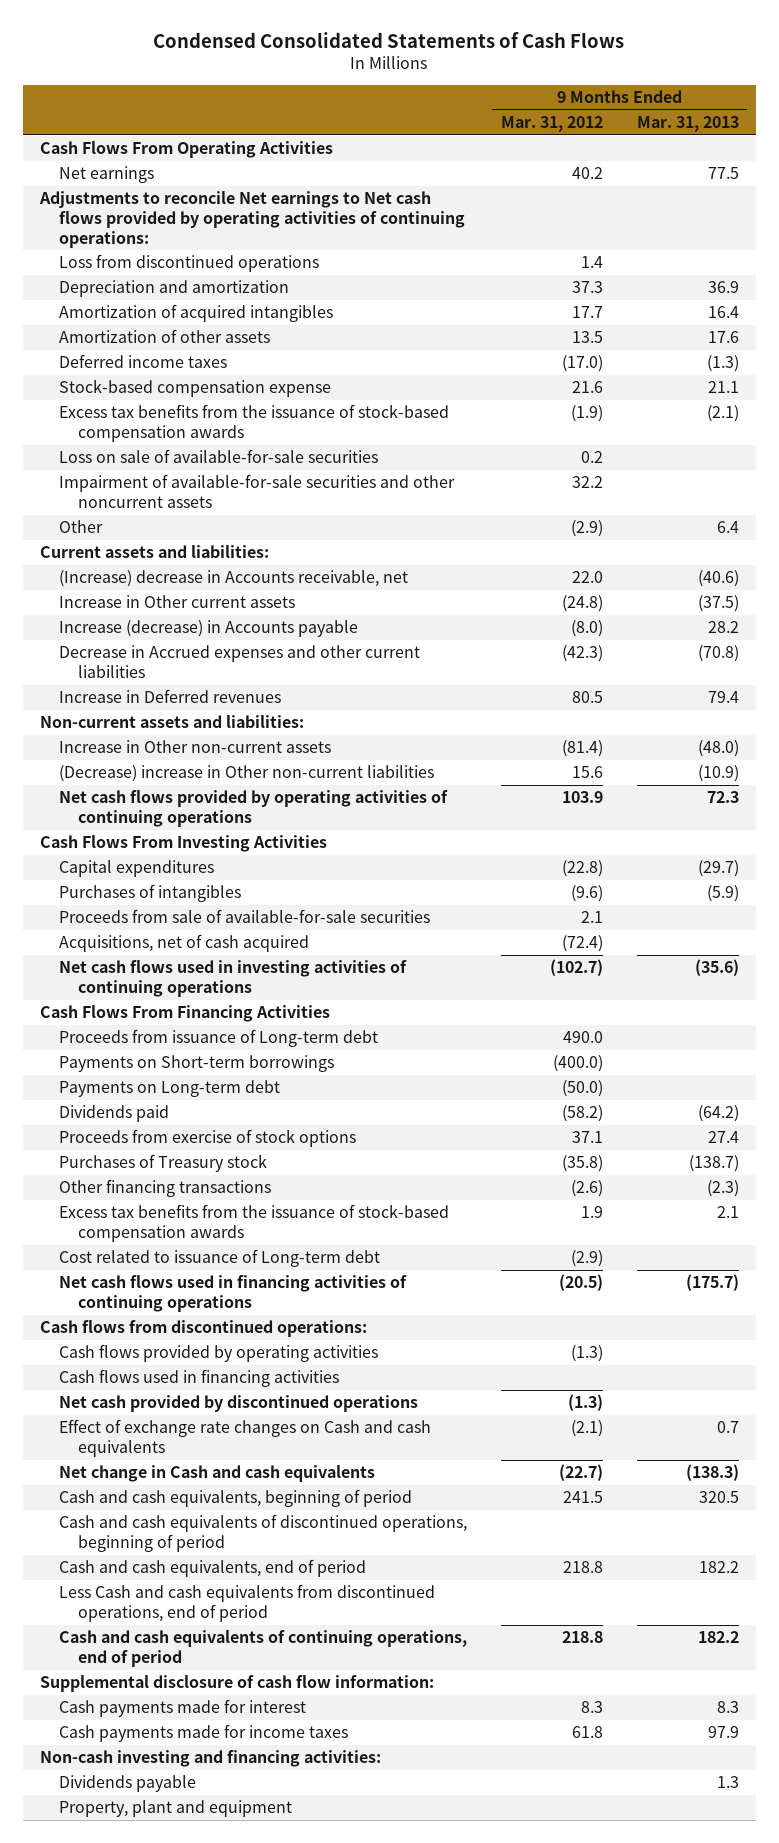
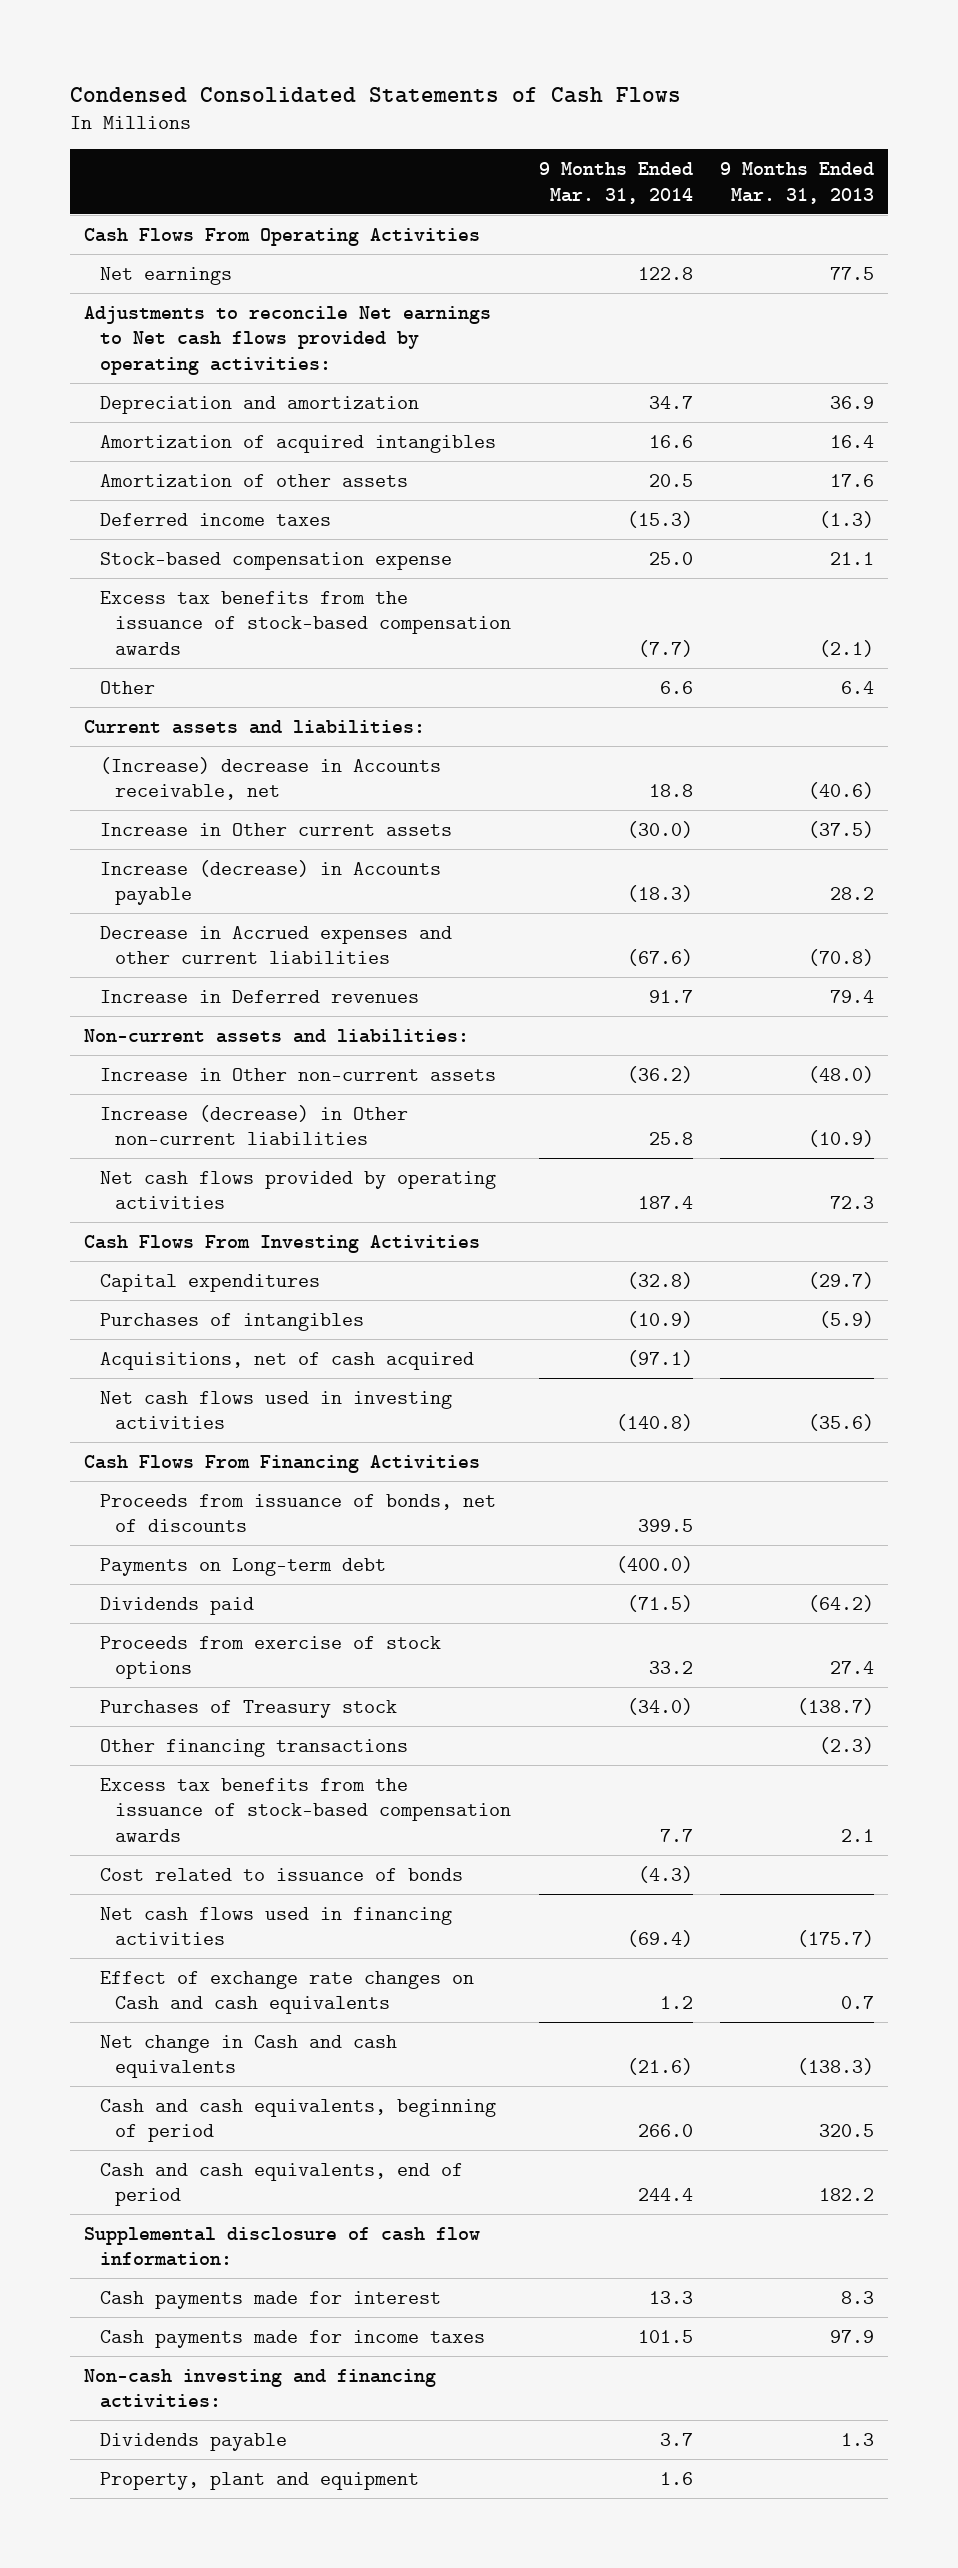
- | 9 Months Ended Mar. 31, 2012 | 9 Months Ended Mar. 31, 2013
+ | 9 Months Ended Mar. 31, 2014 | 9 Months Ended Mar. 31, 2013
- Adjustments to reconcile Net earnings to Net cash flows provided by operating activities of continuing operations:
- Loss from discontinued operations | 1.4 |
+ Adjustments to reconcile Net earnings to Net cash flows provided by operating activities:
- Loss on sale of available-for-sale securities | 0.2 |
- Impairment of available-for-sale securities and other noncurrent assets | 32.2 |
- (Decrease) increase in Other non-current liabilities | 15.6 | (10.9)
- Net cash flows provided by operating activities of continuing operations | 103.9 | 72.3
+ Increase (decrease) in Other non-current liabilities | 25.8 | (10.9)
+ Net cash flows provided by operating activities | 187.4 | 72.3
- Proceeds from sale of available-for-sale securities | 2.1 |
- Net cash flows used in investing activities of continuing operations | (102.7) | (35.6)
+ Net cash flows used in investing activities | (140.8) | (35.6)
- Proceeds from issuance of Long-term debt | 490.0 |
- Payments on Short-term borrowings | (400.0) |
+ Proceeds from issuance of bonds, net of discounts | 399.5 |
- Cost related to issuance of Long-term debt | (2.9) |
- Net cash flows used in financing activities of continuing operations | (20.5) | (175.7)
- Cash flows from discontinued operations:
- Cash flows provided by operating activities | (1.3) |
- Cash flows used in financing activities
- Net cash provided by discontinued operations | (1.3) |
+ Cost related to issuance of bonds | (4.3) |
+ Net cash flows used in financing activities | (69.4) | (175.7)
- Cash and cash equivalents of discontinued operations, beginning of period
- Less Cash and cash equivalents from discontinued operations, end of period
- Cash and cash equivalents of continuing operations, end of period | 218.8 | 182.2

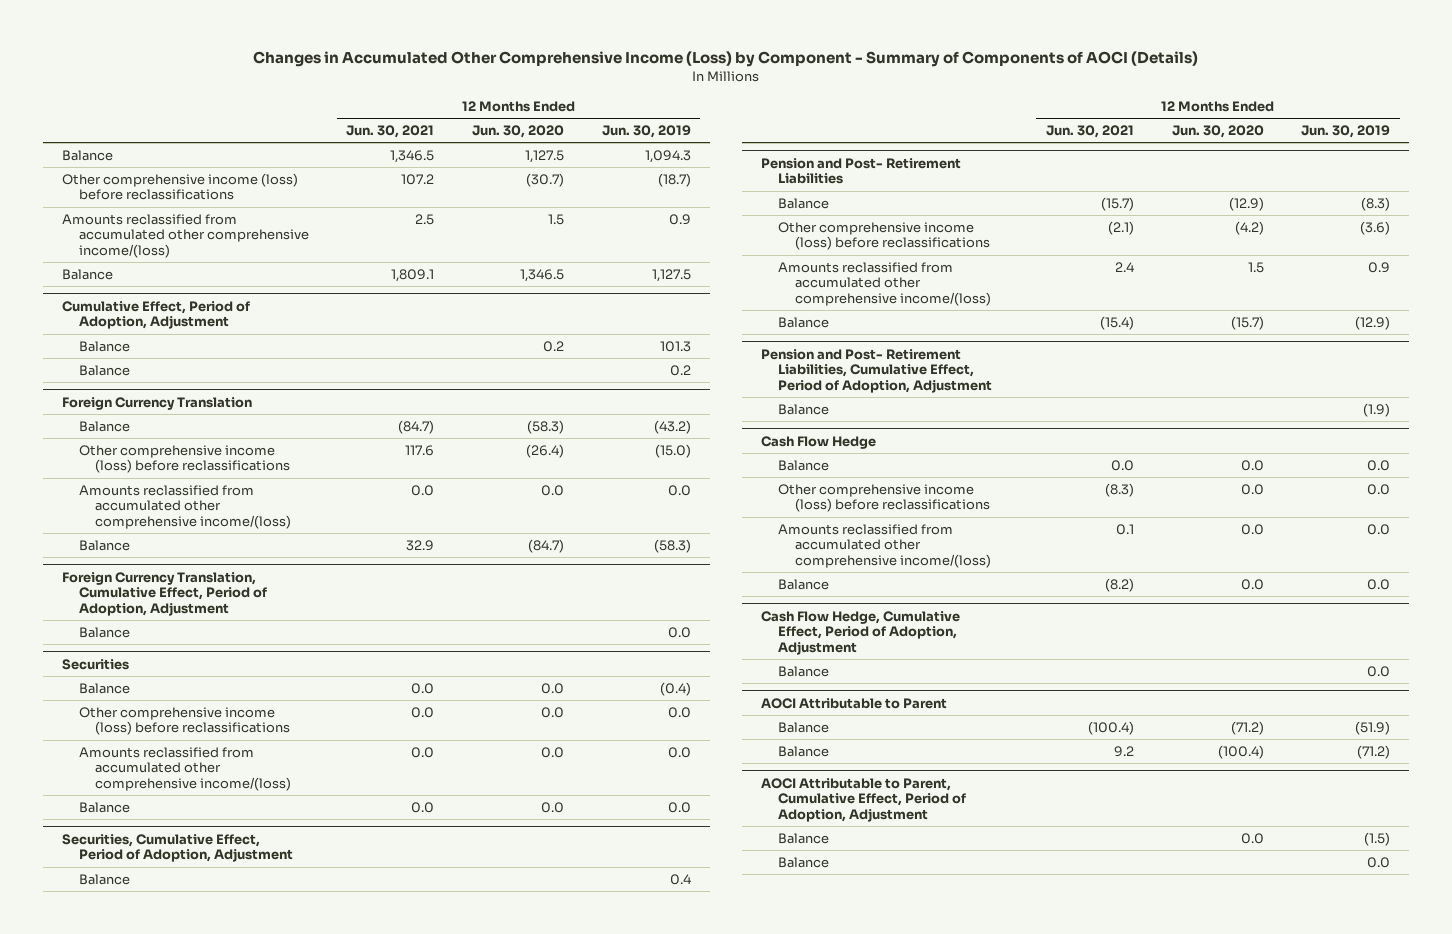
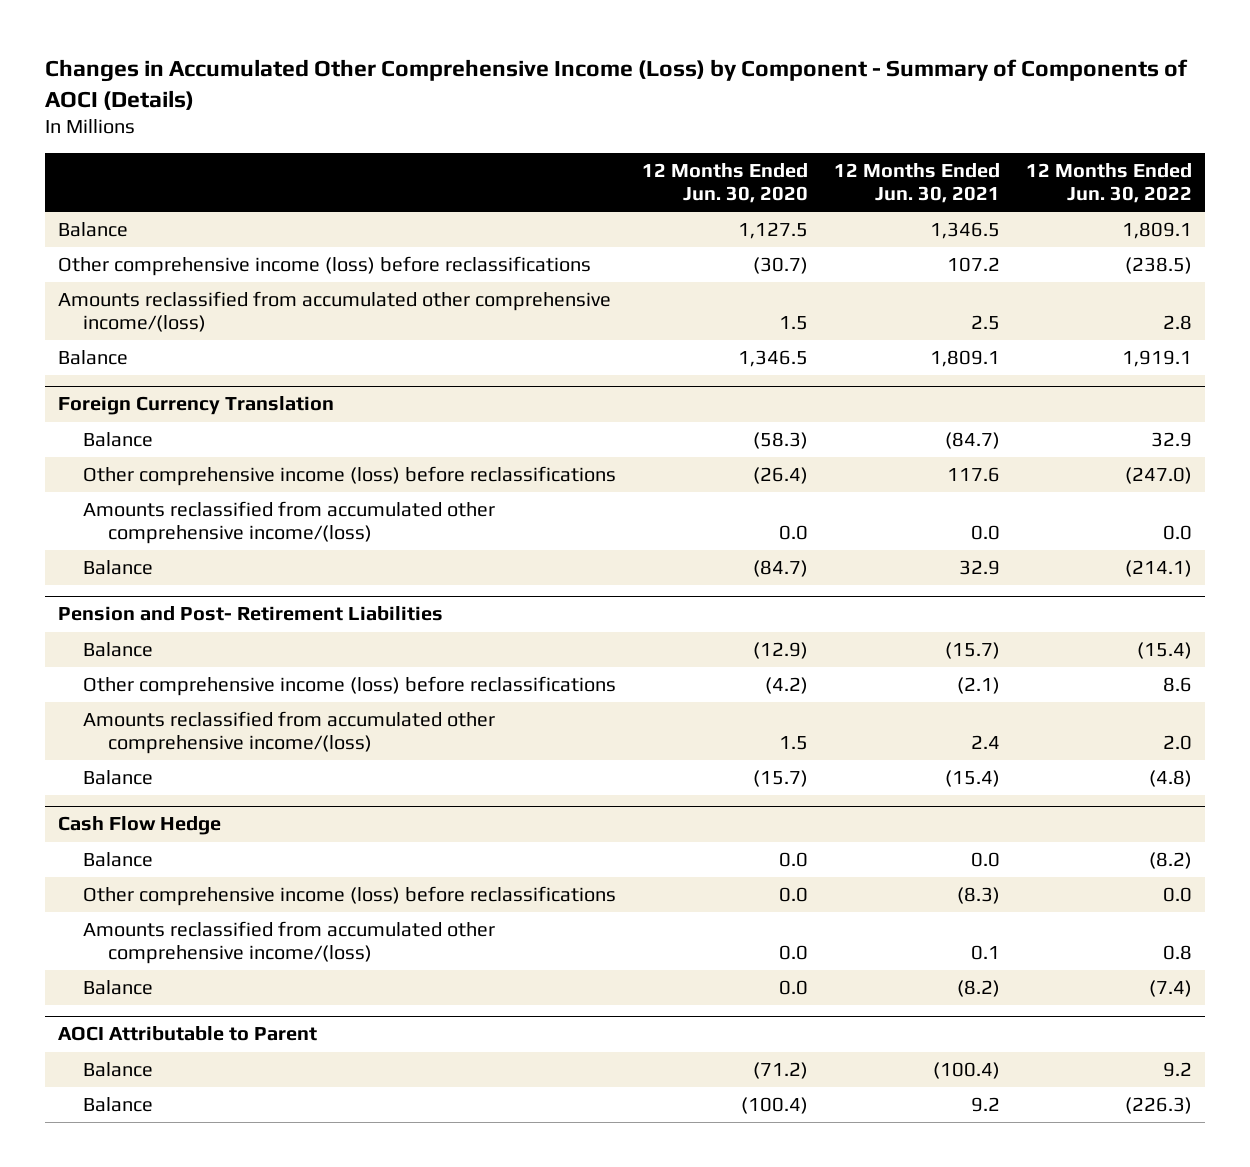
- | 12 Months Ended Jun. 30, 2021 | 12 Months Ended Jun. 30, 2020 | 12 Months Ended Jun. 30, 2019
+ | 12 Months Ended Jun. 30, 2020 | 12 Months Ended Jun. 30, 2021 | 12 Months Ended Jun. 30, 2022
- Cumulative Effect, Period of Adoption, Adjustment
- Balance | | 0.2 | 101.3
- Balance | | | 0.2
- Foreign Currency Translation, Cumulative Effect, Period of Adoption, Adjustment
- Balance | | | 0.0
- Securities
- Balance | 0.0 | 0.0 | (0.4)
- Other comprehensive income (loss) before reclassifications | 0.0 | 0.0 | 0.0
- Amounts reclassified from accumulated other comprehensive income/(loss) | 0.0 | 0.0 | 0.0
- Balance | 0.0 | 0.0 | 0.0
- Securities, Cumulative Effect, Period of Adoption, Adjustment
- Balance | | | 0.4
- Pension and Post- Retirement Liabilities, Cumulative Effect, Period of Adoption, Adjustment
- Balance | | | (1.9)
- Cash Flow Hedge, Cumulative Effect, Period of Adoption, Adjustment
- Balance | | | 0.0
- AOCI Attributable to Parent, Cumulative Effect, Period of Adoption, Adjustment
- Balance | | 0.0 | (1.5)
- Balance | | | 0.0

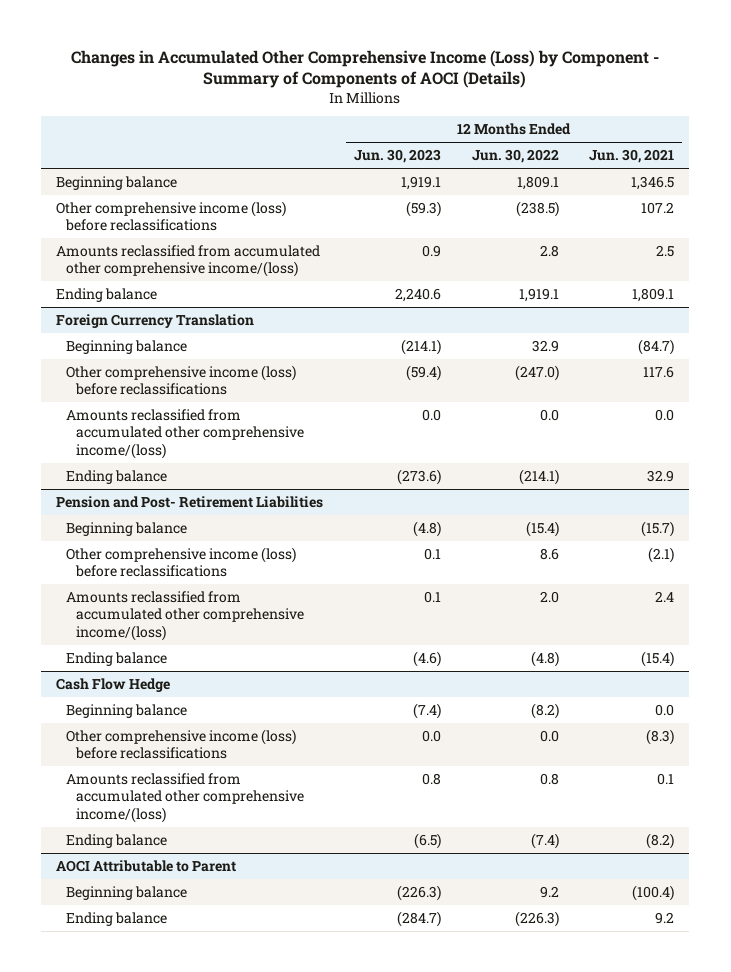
- | 12 Months Ended Jun. 30, 2020 | 12 Months Ended Jun. 30, 2021 | 12 Months Ended Jun. 30, 2022
+ | 12 Months Ended Jun. 30, 2023 | 12 Months Ended Jun. 30, 2022 | 12 Months Ended Jun. 30, 2021
- Balance | 1,127.5 | 1,346.5 | 1,809.1
+ Beginning balance | 1,919.1 | 1,809.1 | 1,346.5
- Balance | 1,346.5 | 1,809.1 | 1,919.1
+ Ending balance | 2,240.6 | 1,919.1 | 1,809.1
@ Foreign Currency Translation
- Balance | (58.3) | (84.7) | 32.9
+ Beginning balance | (214.1) | 32.9 | (84.7)
- Balance | (84.7) | 32.9 | (214.1)
+ Ending balance | (273.6) | (214.1) | 32.9
@ Pension and Post- Retirement Liabilities
- Balance | (12.9) | (15.7) | (15.4)
+ Beginning balance | (4.8) | (15.4) | (15.7)
- Balance | (15.7) | (15.4) | (4.8)
+ Ending balance | (4.6) | (4.8) | (15.4)
@ Cash Flow Hedge
- Balance | 0.0 | 0.0 | (8.2)
+ Beginning balance | (7.4) | (8.2) | 0.0
- Balance | 0.0 | (8.2) | (7.4)
+ Ending balance | (6.5) | (7.4) | (8.2)
@ AOCI Attributable to Parent
- Balance | (71.2) | (100.4) | 9.2
- Balance | (100.4) | 9.2 | (226.3)
+ Beginning balance | (226.3) | 9.2 | (100.4)
+ Ending balance | (284.7) | (226.3) | 9.2

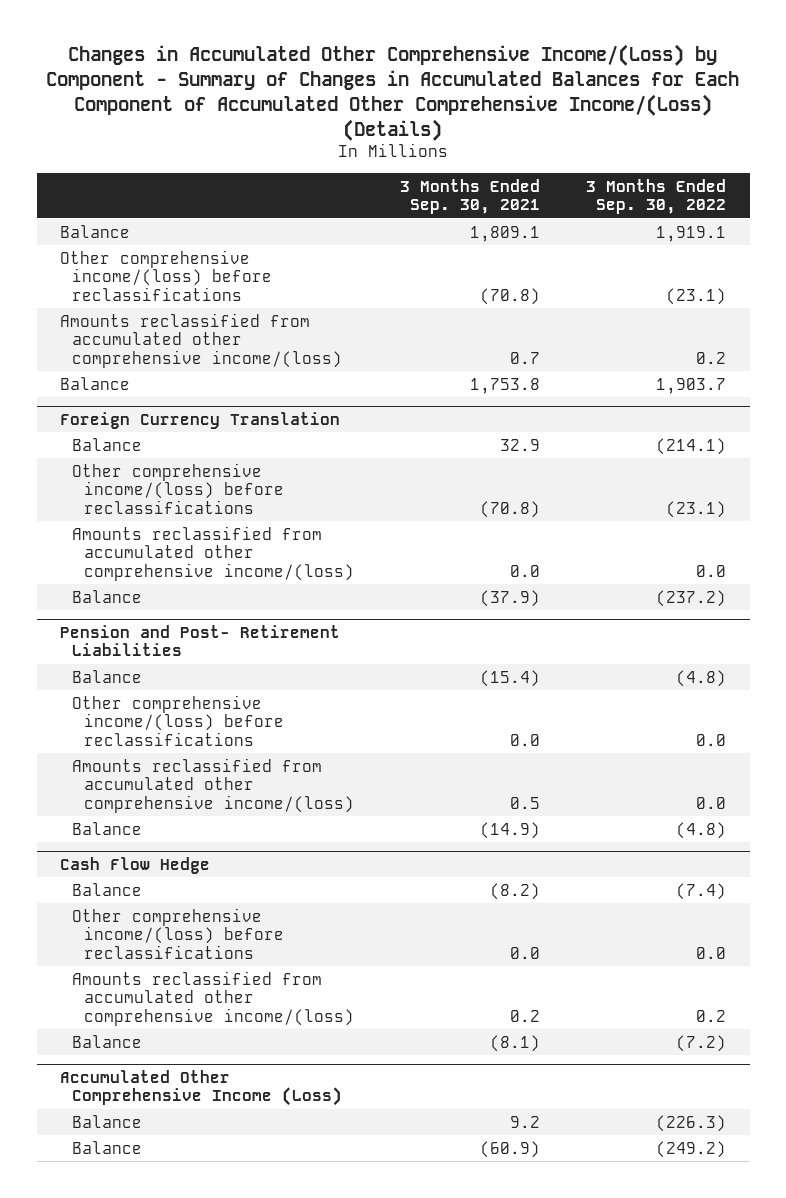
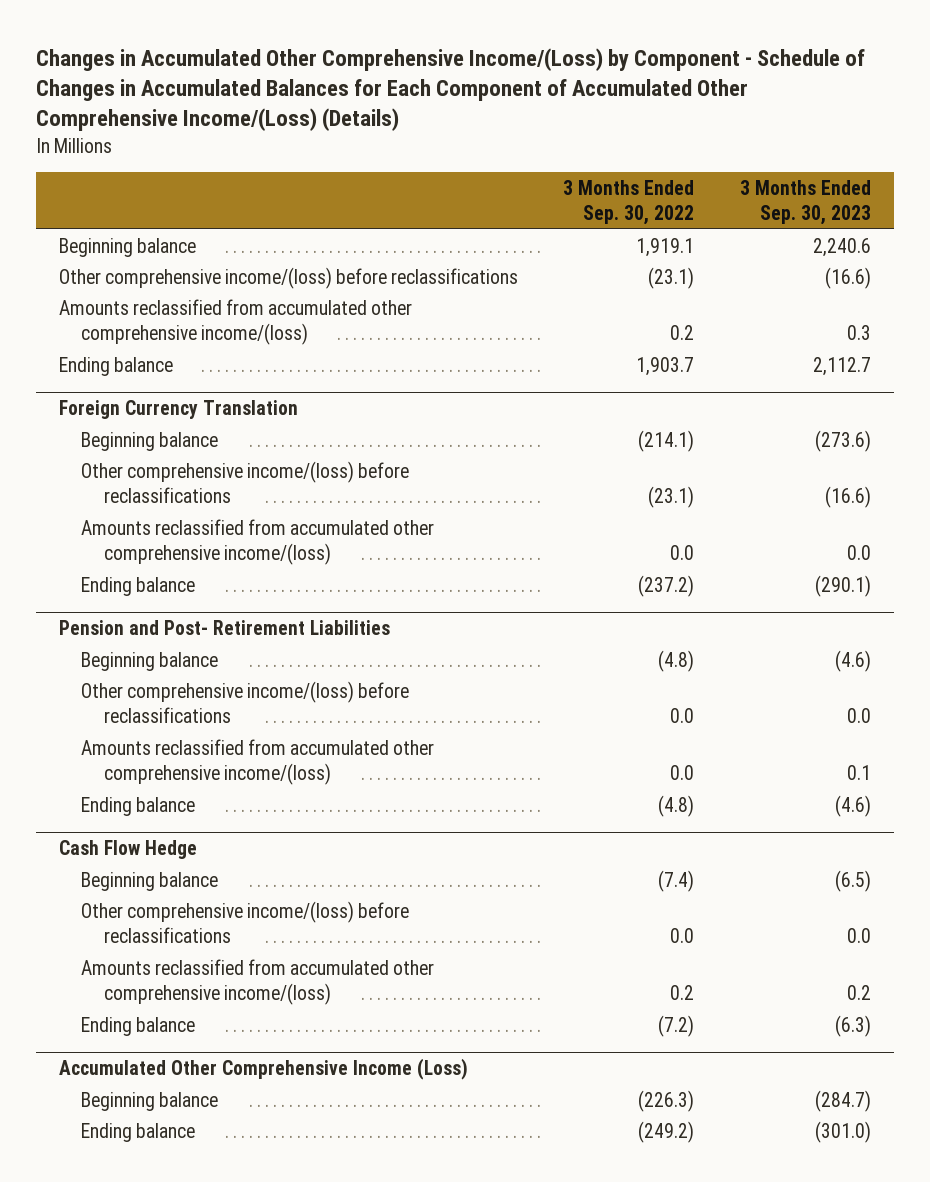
- Changes in Accumulated Other Comprehensive Income/(Loss) by Component - Summary of Changes in Accumulated Balances for Each Component of Accumulated Other Comprehensive Income/(Loss) (Details)
+ Changes in Accumulated Other Comprehensive Income/(Loss) by Component - Schedule of Changes in Accumulated Balances for Each Component of Accumulated Other Comprehensive Income/(Loss) (Details)
- | 3 Months Ended Sep. 30, 2021 | 3 Months Ended Sep. 30, 2022
+ | 3 Months Ended Sep. 30, 2022 | 3 Months Ended Sep. 30, 2023
- Balance | 1,809.1 | 1,919.1
+ Beginning balance | 1,919.1 | 2,240.6
- Balance | 1,753.8 | 1,903.7
+ Ending balance | 1,903.7 | 2,112.7
@ Foreign Currency Translation
- Balance | 32.9 | (214.1)
+ Beginning balance | (214.1) | (273.6)
- Balance | (37.9) | (237.2)
+ Ending balance | (237.2) | (290.1)
@ Pension and Post- Retirement Liabilities
- Balance | (15.4) | (4.8)
+ Beginning balance | (4.8) | (4.6)
- Balance | (14.9) | (4.8)
+ Ending balance | (4.8) | (4.6)
@ Cash Flow Hedge
- Balance | (8.2) | (7.4)
+ Beginning balance | (7.4) | (6.5)
- Balance | (8.1) | (7.2)
+ Ending balance | (7.2) | (6.3)
@ Accumulated Other Comprehensive Income (Loss)
- Balance | 9.2 | (226.3)
- Balance | (60.9) | (249.2)
+ Beginning balance | (226.3) | (284.7)
+ Ending balance | (249.2) | (301.0)

